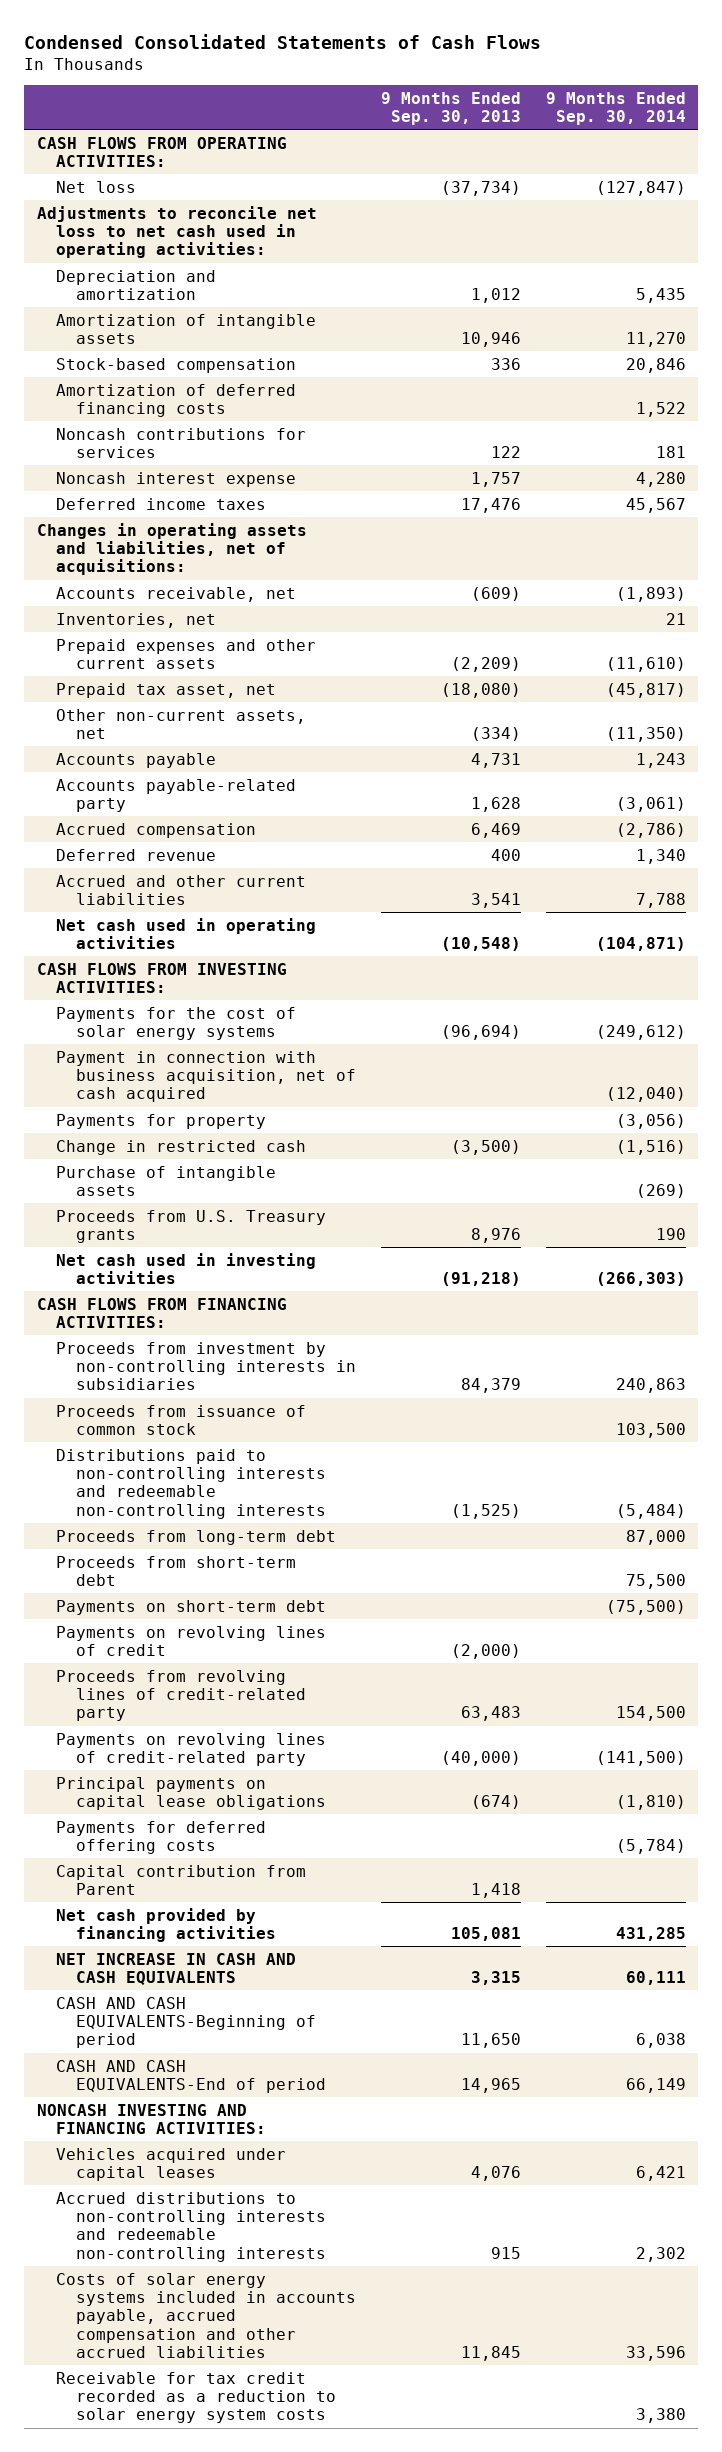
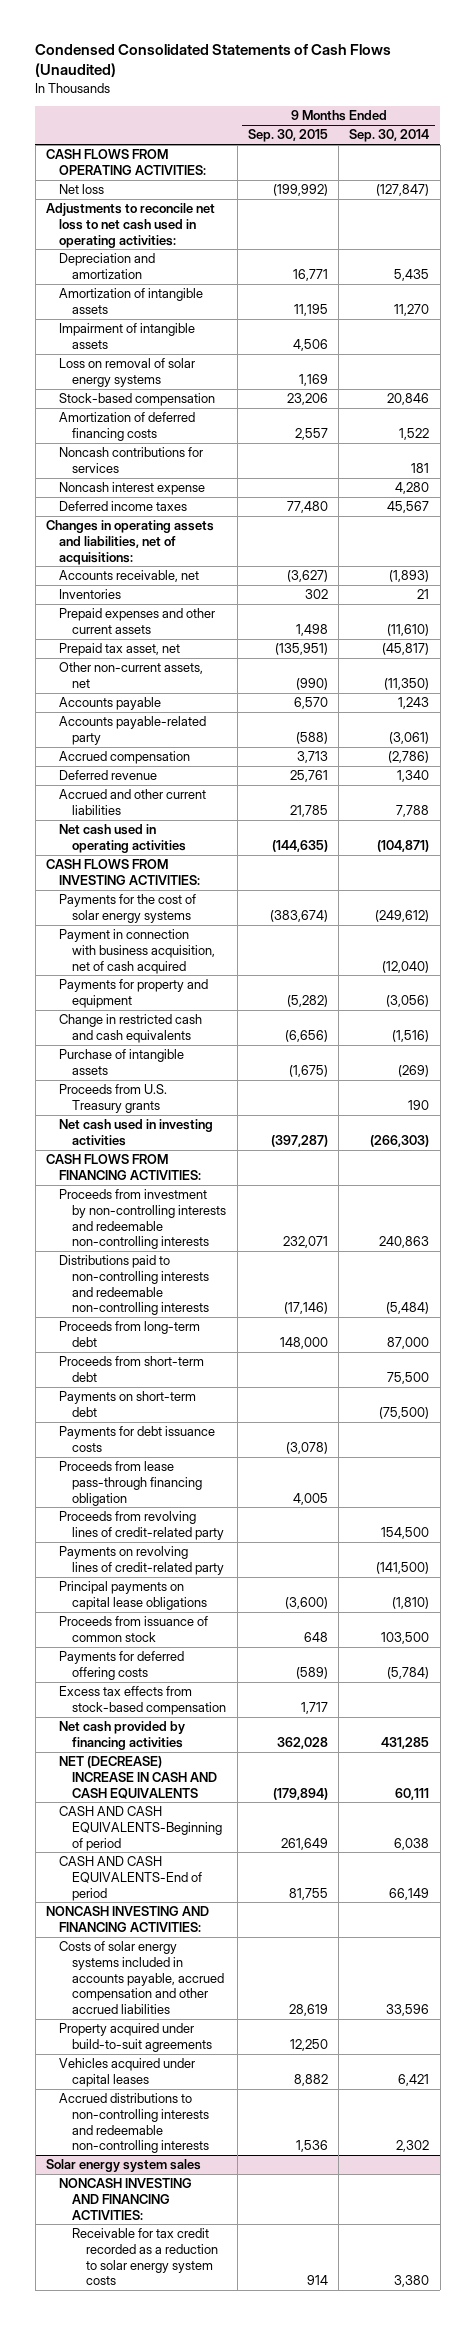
- Condensed Consolidated Statements of Cash Flows
+ Condensed Consolidated Statements of Cash Flows (Unaudited)
- | 9 Months Ended Sep. 30, 2013 | 9 Months Ended Sep. 30, 2014
+ | 9 Months Ended Sep. 30, 2015 | 9 Months Ended Sep. 30, 2014
+ Impairment of intangible assets | 4,506 |
+ Loss on removal of solar energy systems | 1,169 |
- Inventories, net | | 21
+ Inventories | 302 | 21
- Payments for property | | (3,056)
- Change in restricted cash | (3,500) | (1,516)
+ Payments for property and equipment | (5,282) | (3,056)
+ Change in restricted cash and cash equivalents | (6,656) | (1,516)
- Proceeds from investment by non-controlling interests in subsidiaries | 84,379 | 240,863
+ Proceeds from investment by non-controlling interests and redeemable non-controlling interests | 232,071 | 240,863
- Payments on revolving lines of credit | (2,000) |
+ Payments for debt issuance costs | (3,078) |
+ Proceeds from lease pass-through financing obligation | 4,005 |
moved down: Proceeds from issuance of common stock | 648 | 103,500
- Capital contribution from Parent | 1,418 |
+ Excess tax effects from stock-based compensation | 1,717 |
- NET INCREASE IN CASH AND CASH EQUIVALENTS | 3,315 | 60,111
+ NET (DECREASE) INCREASE IN CASH AND CASH EQUIVALENTS | (179,894) | 60,111
moved up: Costs of solar energy systems included in accounts payable, accrued compensation and other accrued liabilities | 28,619 | 33,596
+ Property acquired under build-to-suit agreements | 12,250 |
+ Solar energy system sales
+ NONCASH INVESTING AND FINANCING ACTIVITIES:

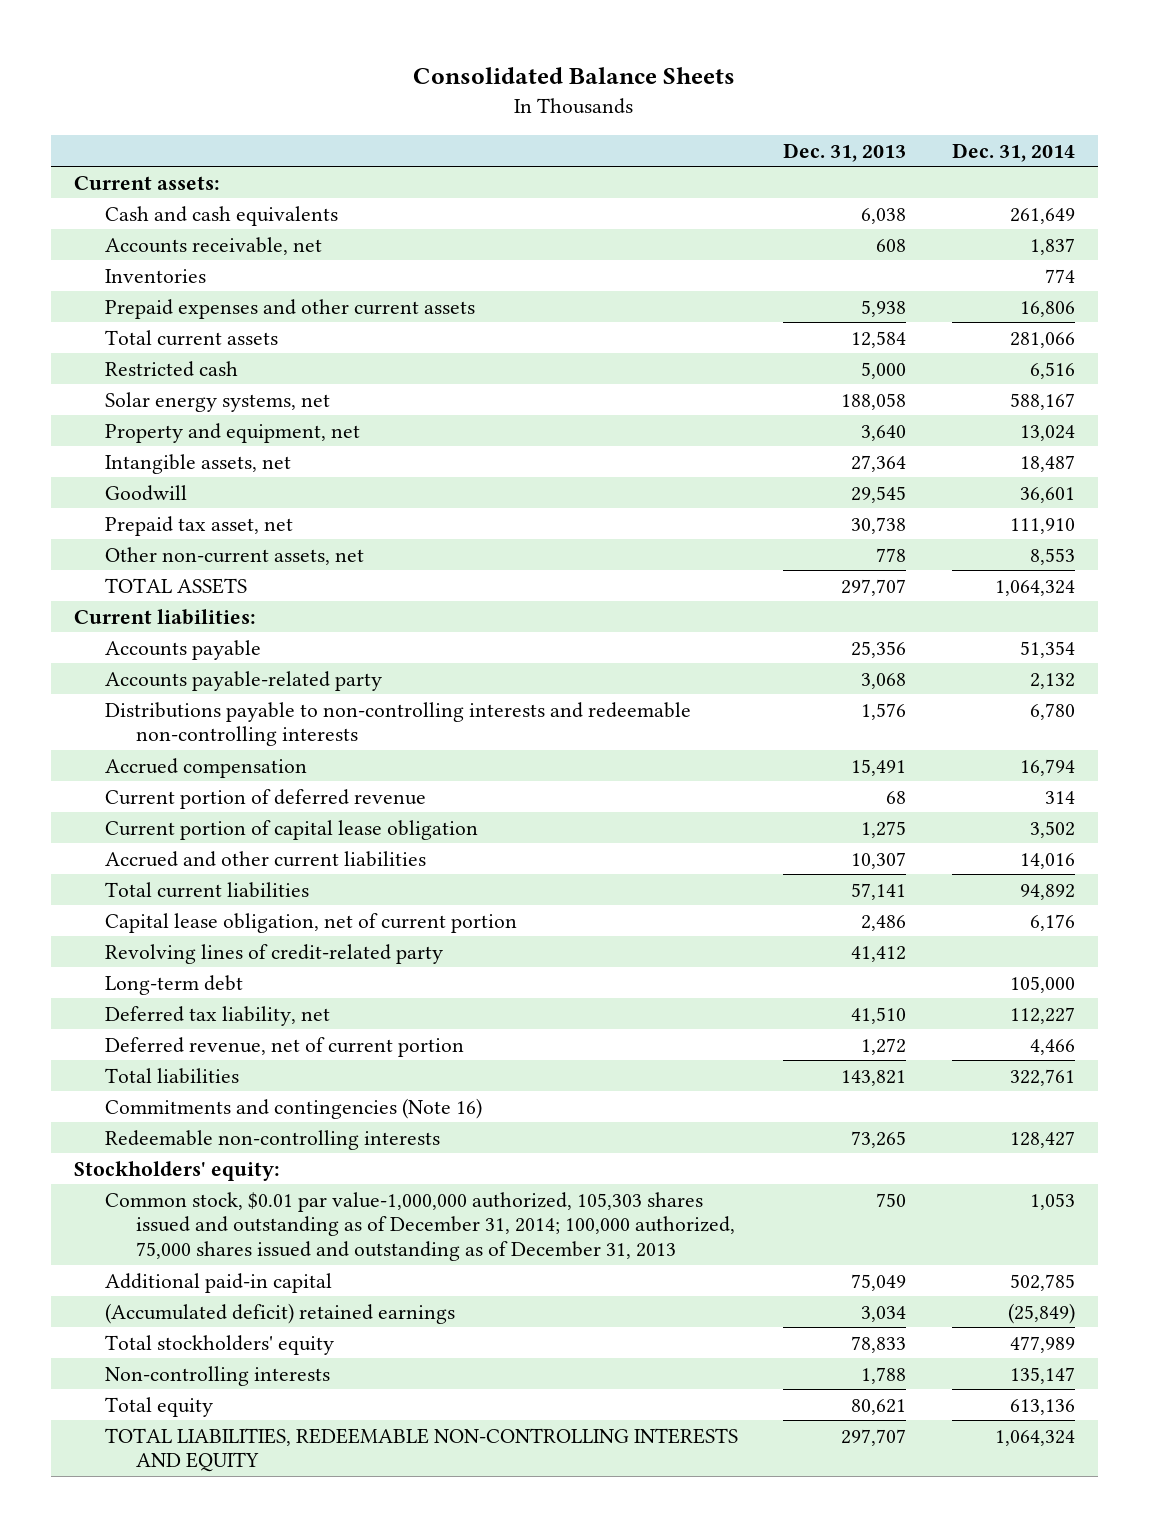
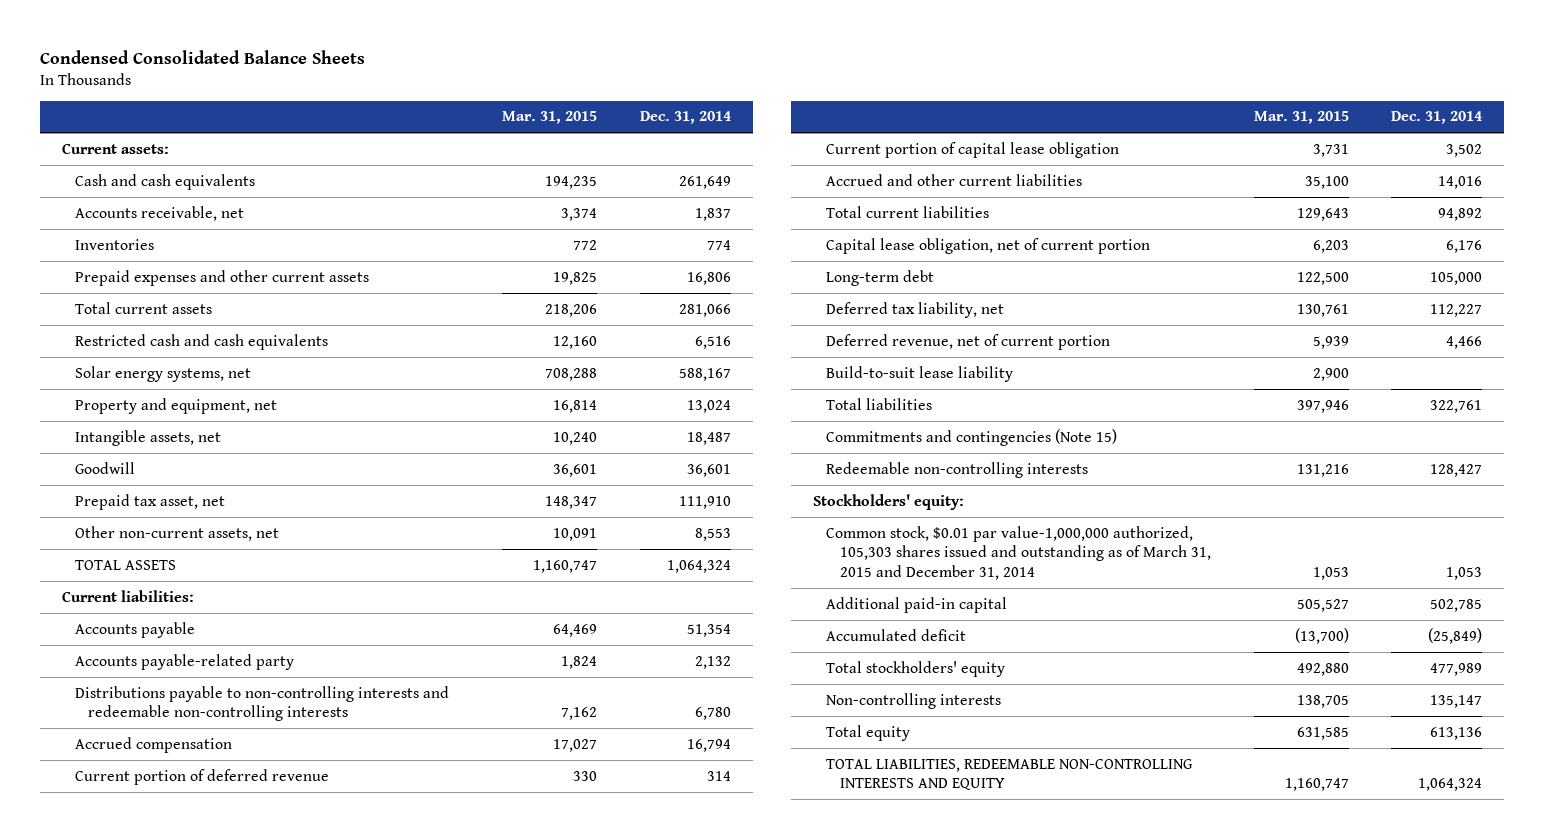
- Consolidated Balance Sheets
+ Condensed Consolidated Balance Sheets
- | Dec. 31, 2013 | Dec. 31, 2014
+ | Mar. 31, 2015 | Dec. 31, 2014
- Restricted cash | 5,000 | 6,516
+ Restricted cash and cash equivalents | 12,160 | 6,516
- Revolving lines of credit-related party | 41,412 |
+ Build-to-suit lease liability | 2,900 |
- Commitments and contingencies (Note 16)
+ Commitments and contingencies (Note 15)
- Common stock, $0.01 par value-1,000,000 authorized, 105,303 shares issued and outstanding as of December 31, 2014; 100,000 authorized, 75,000 shares issued and outstanding as of December 31, 2013 | 750 | 1,053
+ Common stock, $0.01 par value-1,000,000 authorized, 105,303 shares issued and outstanding as of March 31, 2015 and December 31, 2014 | 1,053 | 1,053
- (Accumulated deficit) retained earnings | 3,034 | (25,849)
+ Accumulated deficit | (13,700) | (25,849)

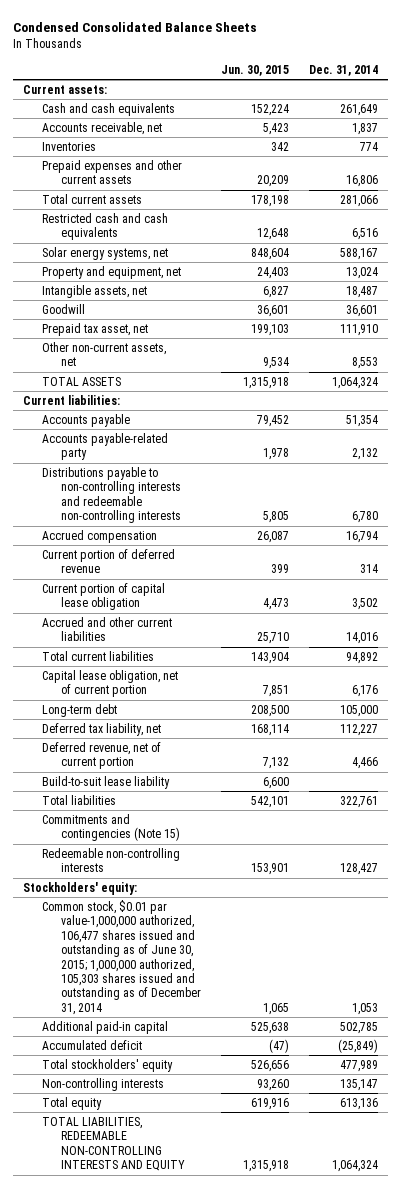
- | Mar. 31, 2015 | Dec. 31, 2014
+ | Jun. 30, 2015 | Dec. 31, 2014
- Common stock, $0.01 par value-1,000,000 authorized, 105,303 shares issued and outstanding as of March 31, 2015 and December 31, 2014 | 1,053 | 1,053
+ Common stock, $0.01 par value-1,000,000 authorized, 106,477 shares issued and outstanding as of June 30, 2015; 1,000,000 authorized, 105,303 shares issued and outstanding as of December 31, 2014 | 1,065 | 1,053

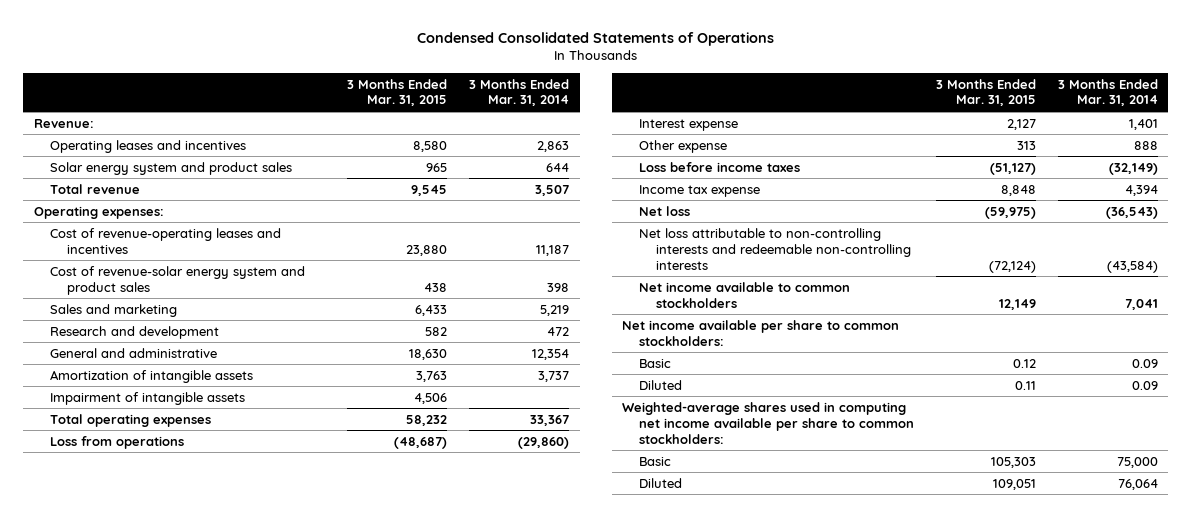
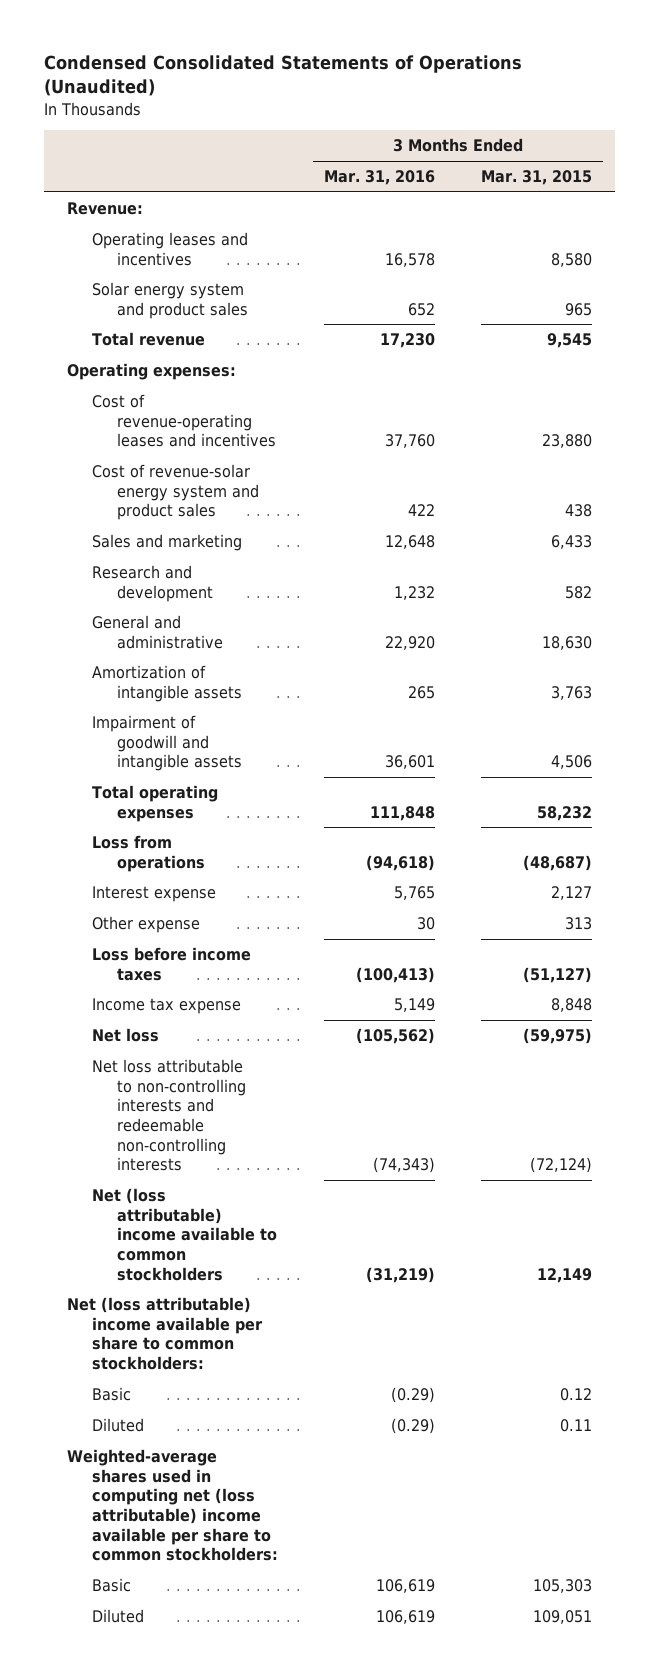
- Condensed Consolidated Statements of Operations
+ Condensed Consolidated Statements of Operations (Unaudited)
- | 3 Months Ended Mar. 31, 2015 | 3 Months Ended Mar. 31, 2014
+ | 3 Months Ended Mar. 31, 2016 | 3 Months Ended Mar. 31, 2015
- Impairment of intangible assets | 4,506 |
+ Impairment of goodwill and intangible assets | 36,601 | 4,506
- Net income available to common stockholders | 12,149 | 7,041
- Net income available per share to common stockholders:
+ Net (loss attributable) income available to common stockholders | (31,219) | 12,149
+ Net (loss attributable) income available per share to common stockholders:
- Weighted-average shares used in computing net income available per share to common stockholders:
+ Weighted-average shares used in computing net (loss attributable) income available per share to common stockholders:

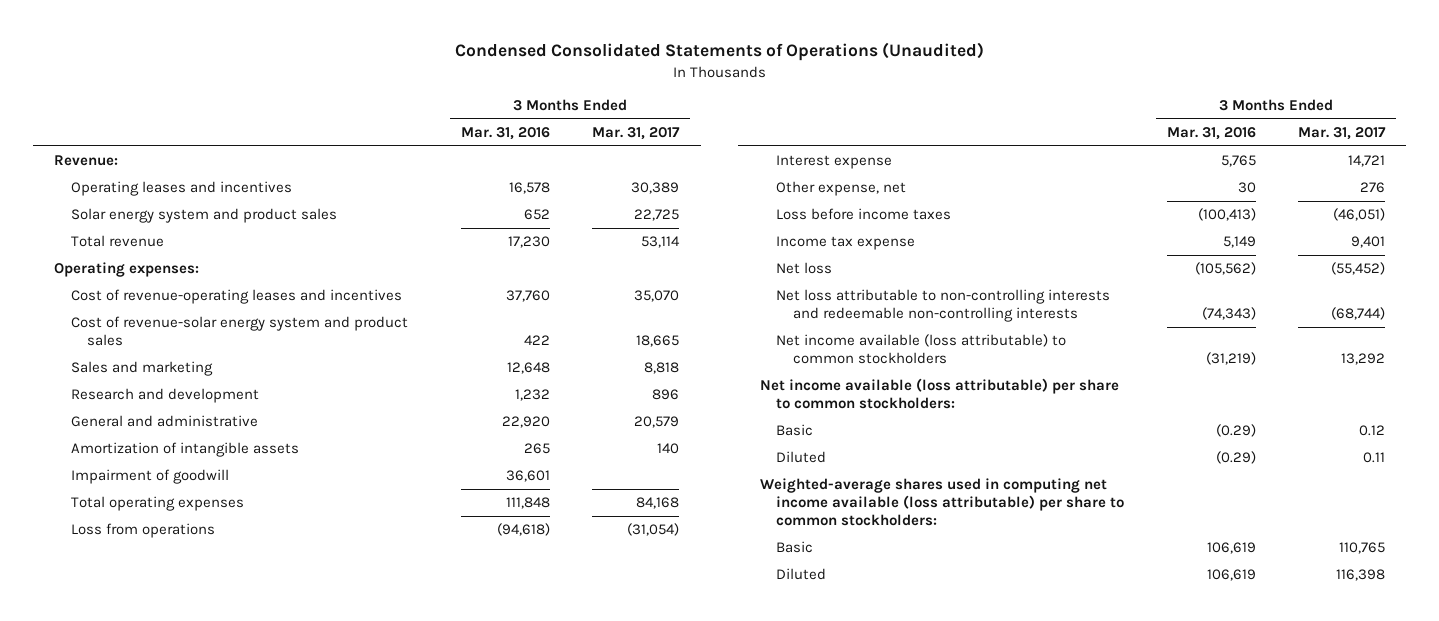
- | 3 Months Ended Mar. 31, 2016 | 3 Months Ended Mar. 31, 2015
+ | 3 Months Ended Mar. 31, 2016 | 3 Months Ended Mar. 31, 2017
- Impairment of goodwill and intangible assets | 36,601 | 4,506
+ Impairment of goodwill | 36,601 |
- Other expense | 30 | 313
+ Other expense, net | 30 | 276
- Net (loss attributable) income available to common stockholders | (31,219) | 12,149
- Net (loss attributable) income available per share to common stockholders:
+ Net income available (loss attributable) to common stockholders | (31,219) | 13,292
+ Net income available (loss attributable) per share to common stockholders:
- Weighted-average shares used in computing net (loss attributable) income available per share to common stockholders:
+ Weighted-average shares used in computing net income available (loss attributable) per share to common stockholders:

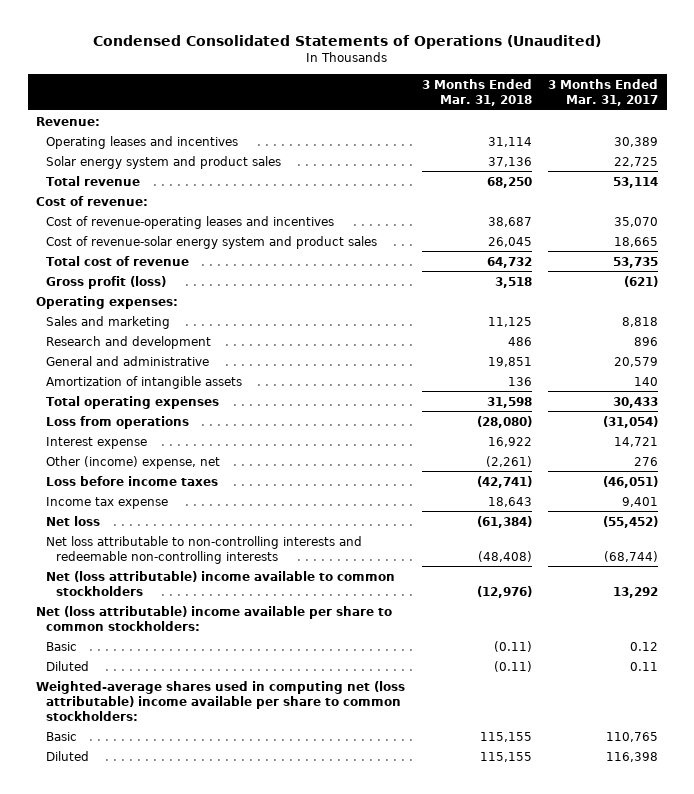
- | 3 Months Ended Mar. 31, 2016 | 3 Months Ended Mar. 31, 2017
+ | 3 Months Ended Mar. 31, 2018 | 3 Months Ended Mar. 31, 2017
+ Cost of revenue:
+ Total cost of revenue | 64,732 | 53,735
+ Gross profit (loss) | 3,518 | (621)
moved down: Operating expenses:
- Impairment of goodwill | 36,601 |
- Total operating expenses | 111,848 | 84,168
+ Total operating expenses | 31,598 | 30,433
- Other expense, net | 30 | 276
+ Other (income) expense, net | (2,261) | 276
- Net income available (loss attributable) to common stockholders | (31,219) | 13,292
- Net income available (loss attributable) per share to common stockholders:
+ Net (loss attributable) income available to common stockholders | (12,976) | 13,292
+ Net (loss attributable) income available per share to common stockholders:
- Weighted-average shares used in computing net income available (loss attributable) per share to common stockholders:
+ Weighted-average shares used in computing net (loss attributable) income available per share to common stockholders:

